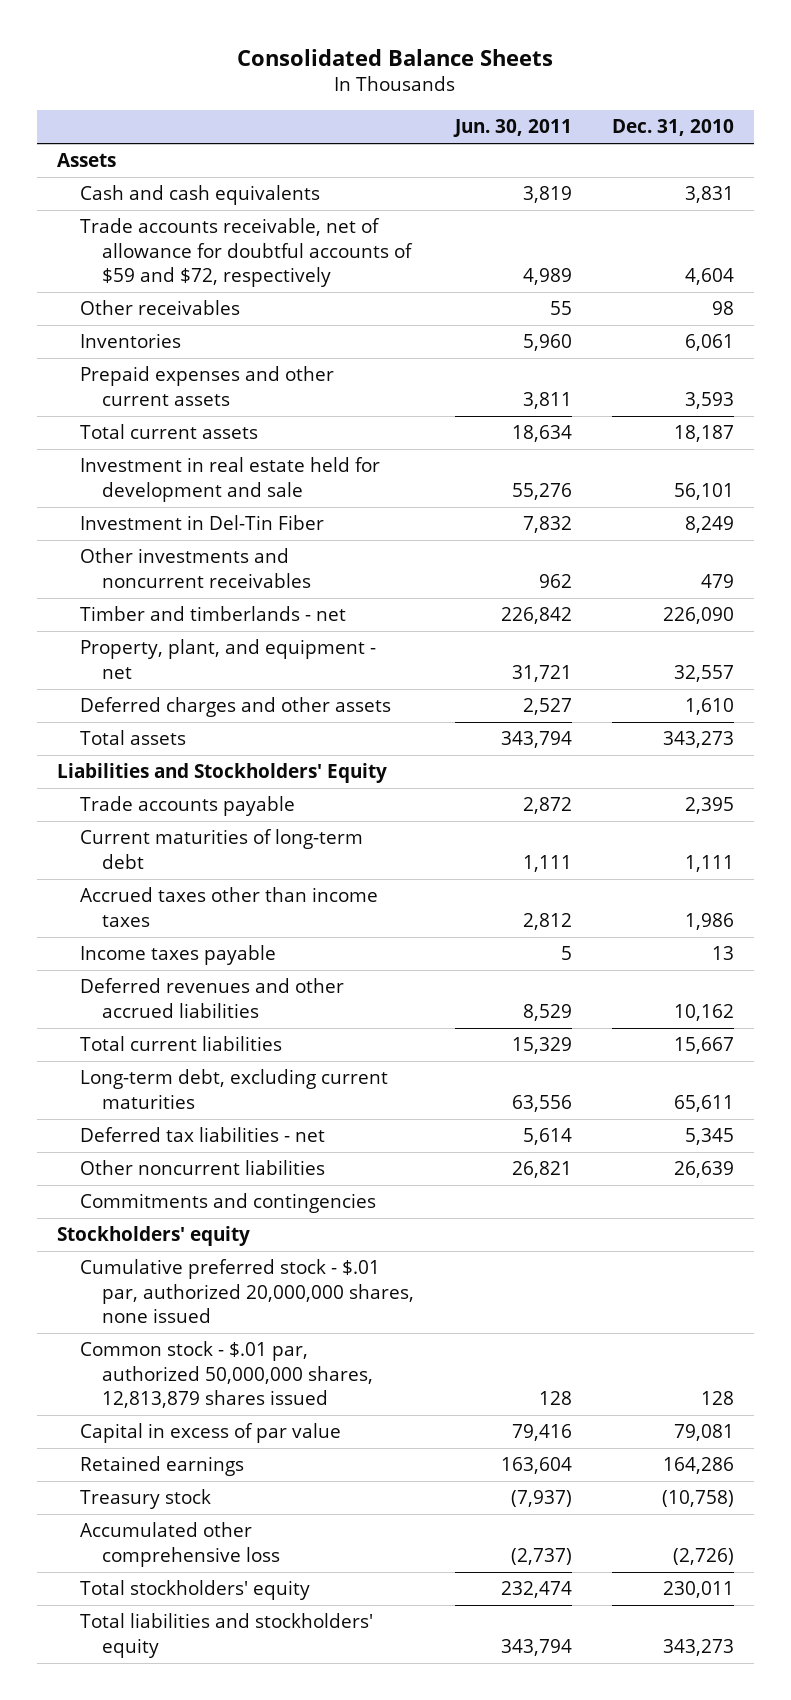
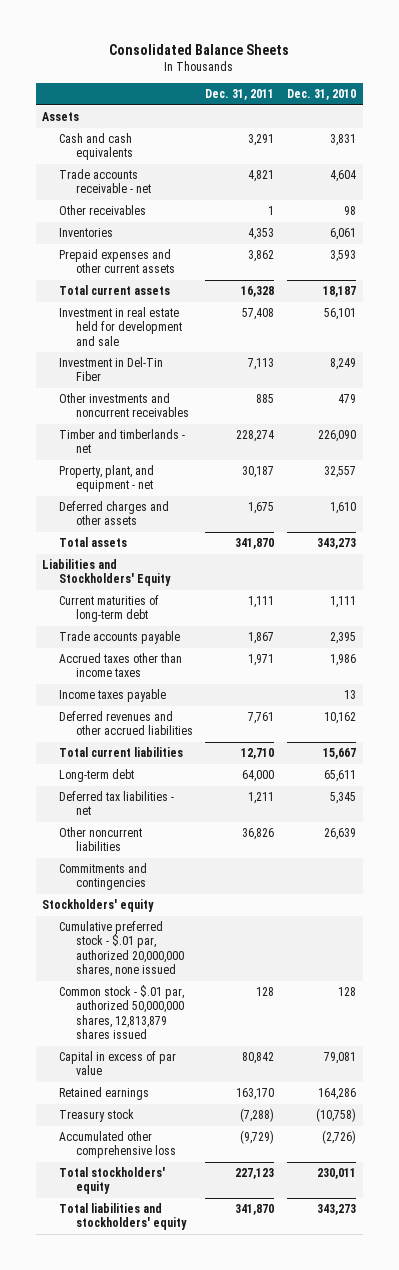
- | Jun. 30, 2011 | Dec. 31, 2010
+ | Dec. 31, 2011 | Dec. 31, 2010
- Trade accounts receivable, net of allowance for doubtful accounts of $59 and $72, respectively | 4,989 | 4,604
+ Trade accounts receivable - net | 4,821 | 4,604
moved down: Trade accounts payable | 1,867 | 2,395
- Long-term debt, excluding current maturities | 63,556 | 65,611
+ Long-term debt | 64,000 | 65,611

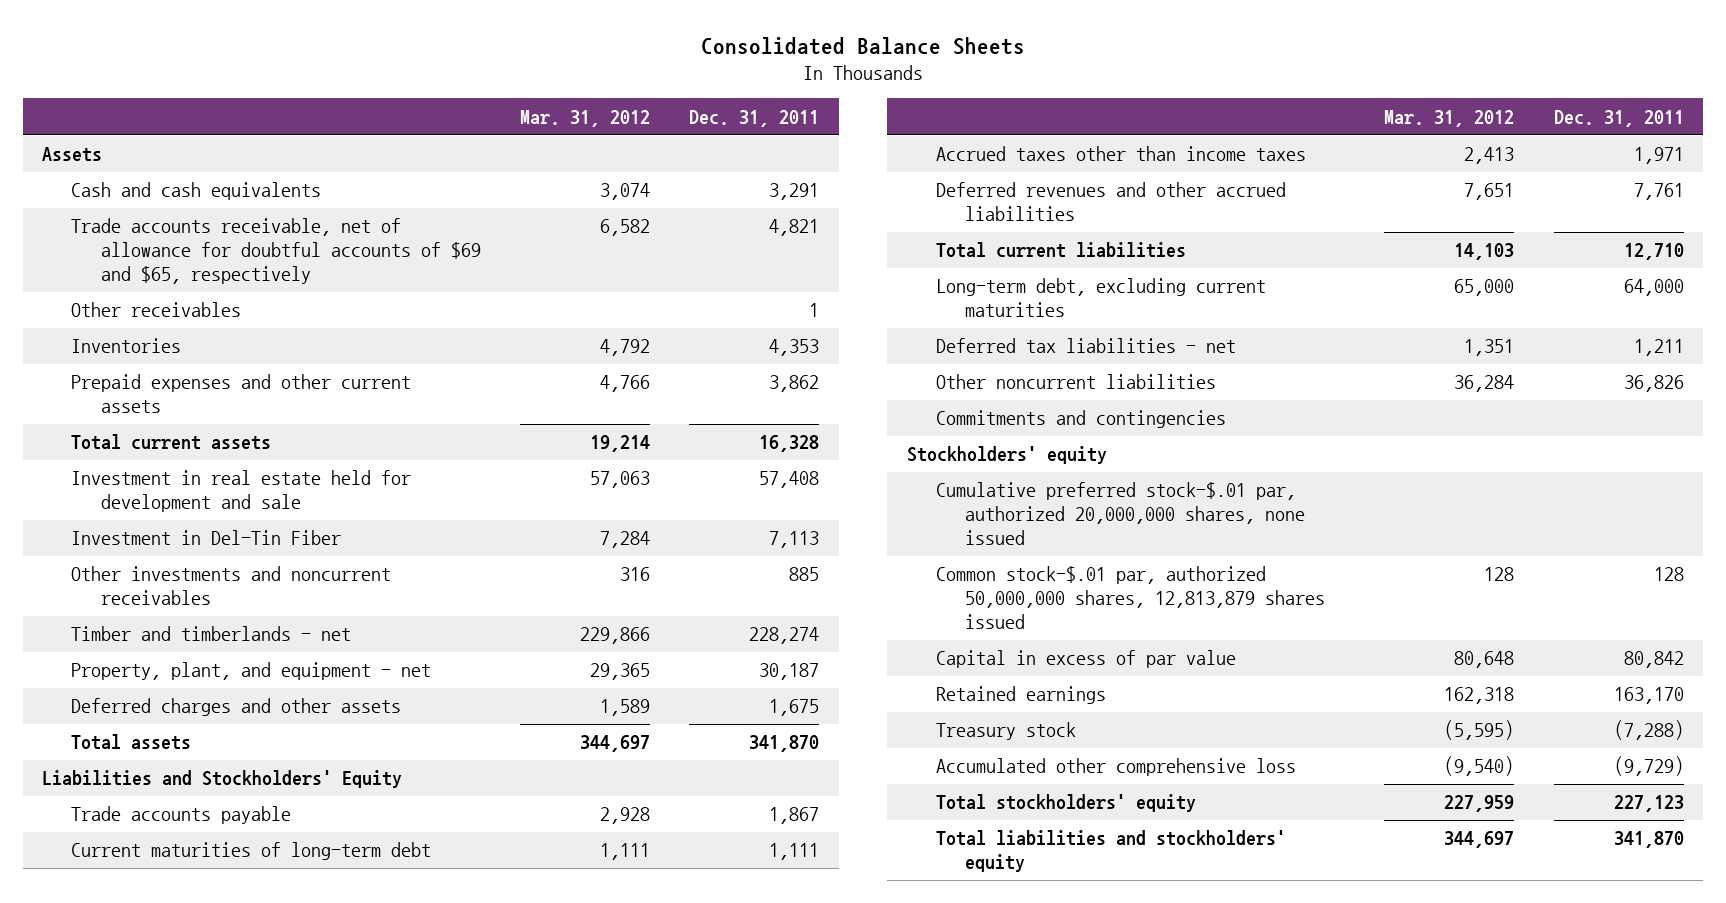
- | Dec. 31, 2011 | Dec. 31, 2010
+ | Mar. 31, 2012 | Dec. 31, 2011
- Trade accounts receivable - net | 4,821 | 4,604
+ Trade accounts receivable, net of allowance for doubtful accounts of $69 and $65, respectively | 6,582 | 4,821
moved down: Current maturities of long-term debt | 1,111 | 1,111
- Income taxes payable | | 13
- Long-term debt | 64,000 | 65,611
+ Long-term debt, excluding current maturities | 65,000 | 64,000
- Cumulative preferred stock - $.01 par, authorized 20,000,000 shares, none issued
- Common stock - $.01 par, authorized 50,000,000 shares, 12,813,879 shares issued | 128 | 128
+ Cumulative preferred stock-$.01 par, authorized 20,000,000 shares, none issued
+ Common stock-$.01 par, authorized 50,000,000 shares, 12,813,879 shares issued | 128 | 128

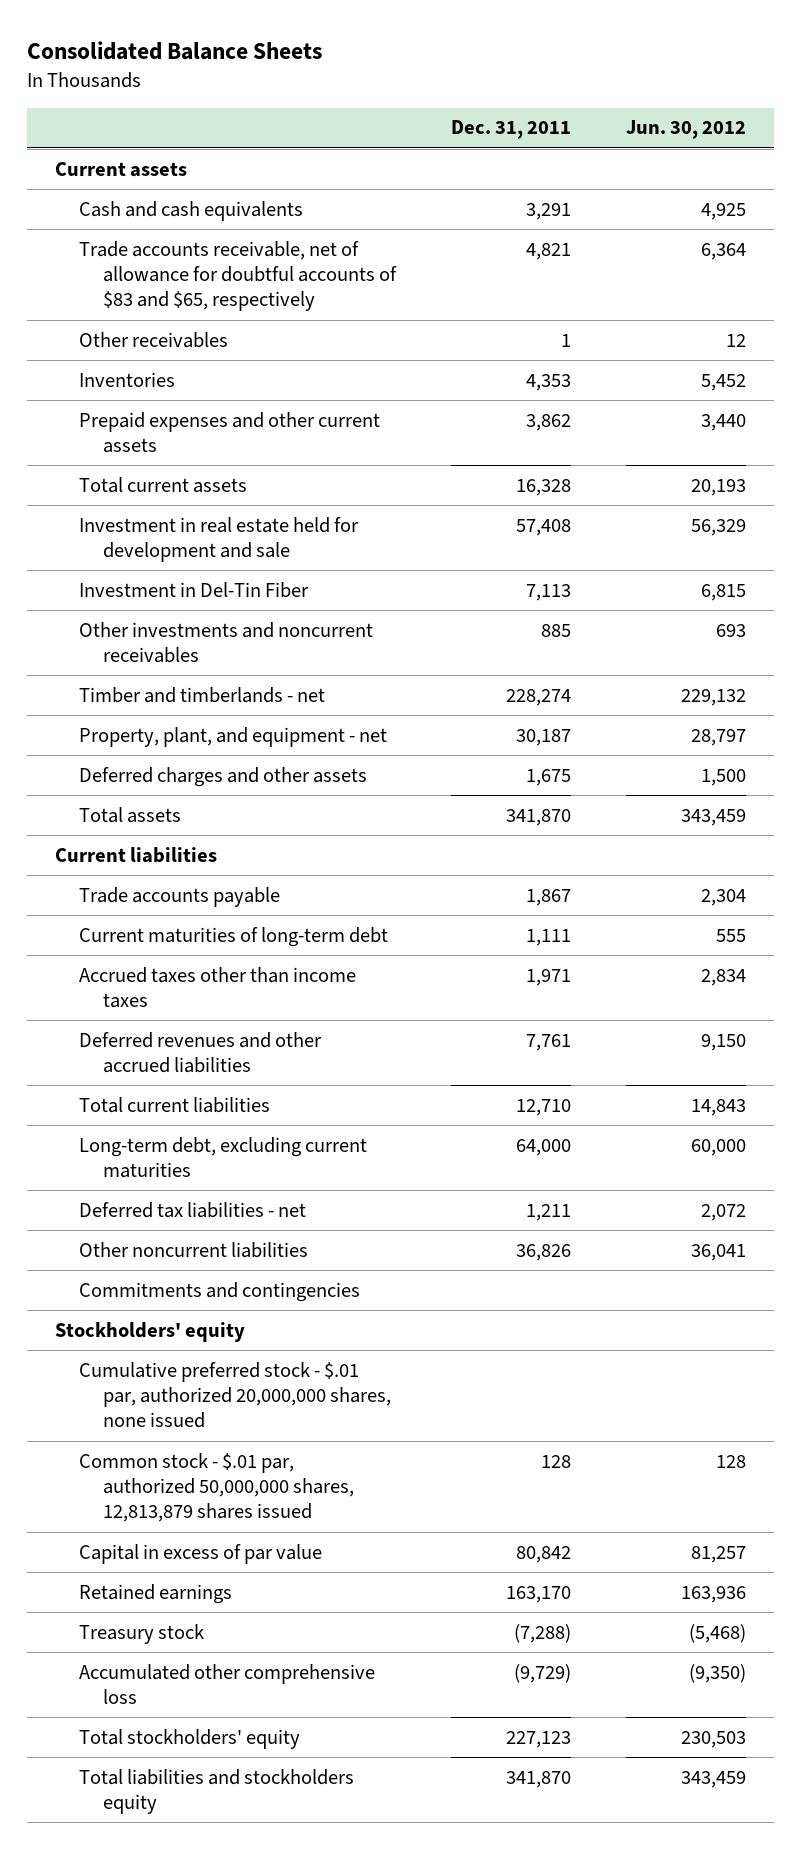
- | Mar. 31, 2012 | Dec. 31, 2011
+ | Dec. 31, 2011 | Jun. 30, 2012
- Assets
+ Current assets
- Trade accounts receivable, net of allowance for doubtful accounts of $69 and $65, respectively | 6,582 | 4,821
+ Trade accounts receivable, net of allowance for doubtful accounts of $83 and $65, respectively | 4,821 | 6,364
- Liabilities and Stockholders' Equity
+ Current liabilities
- Cumulative preferred stock-$.01 par, authorized 20,000,000 shares, none issued
- Common stock-$.01 par, authorized 50,000,000 shares, 12,813,879 shares issued | 128 | 128
+ Cumulative preferred stock - $.01 par, authorized 20,000,000 shares, none issued
+ Common stock - $.01 par, authorized 50,000,000 shares, 12,813,879 shares issued | 128 | 128
- Total liabilities and stockholders' equity | 344,697 | 341,870
+ Total liabilities and stockholders equity | 341,870 | 343,459

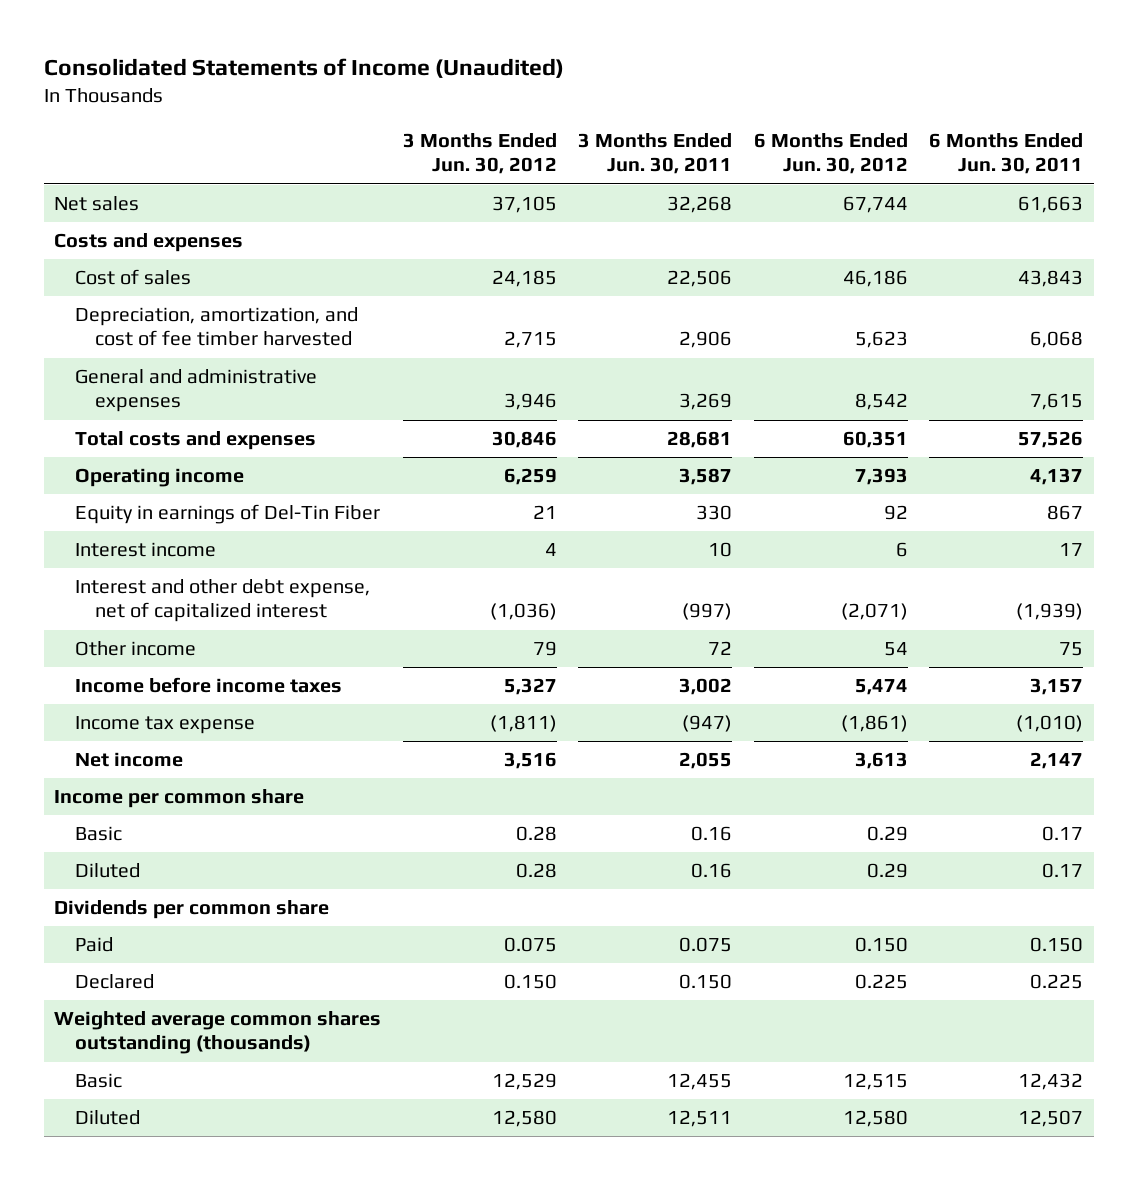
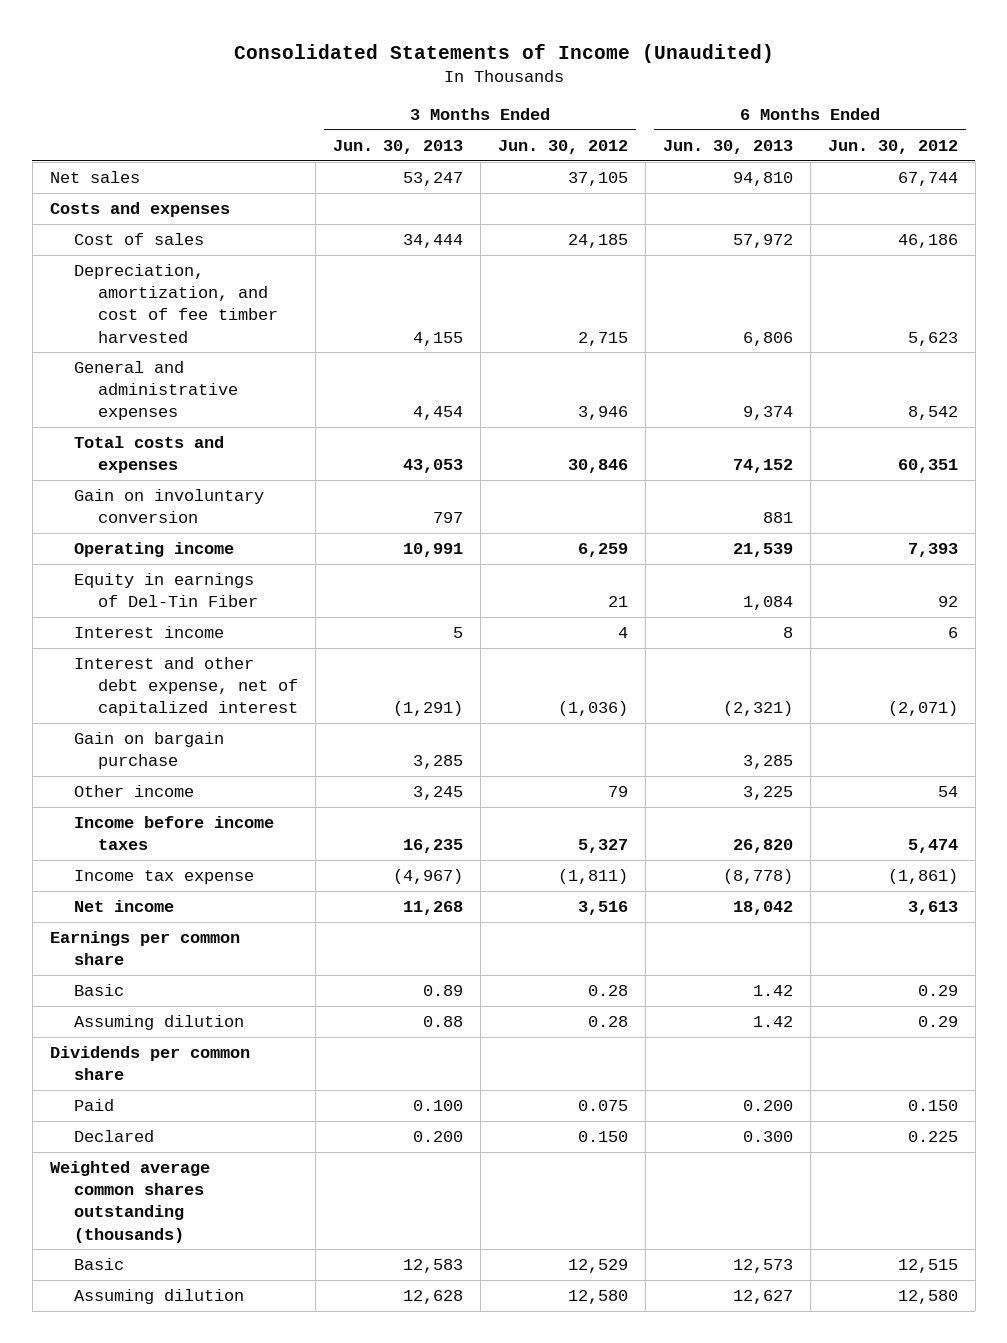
- | 3 Months Ended Jun. 30, 2012 | 3 Months Ended Jun. 30, 2011 | 6 Months Ended Jun. 30, 2012 | 6 Months Ended Jun. 30, 2011
+ | 3 Months Ended Jun. 30, 2013 | 3 Months Ended Jun. 30, 2012 | 6 Months Ended Jun. 30, 2013 | 6 Months Ended Jun. 30, 2012
+ Gain on involuntary conversion | 797 | | 881 |
+ Gain on bargain purchase | 3,285 | | 3,285 |
- Income per common share
+ Earnings per common share
- Diluted | 0.28 | 0.16 | 0.29 | 0.17
+ Assuming dilution | 0.88 | 0.28 | 1.42 | 0.29
- Diluted | 12,580 | 12,511 | 12,580 | 12,507
+ Assuming dilution | 12,628 | 12,580 | 12,627 | 12,580

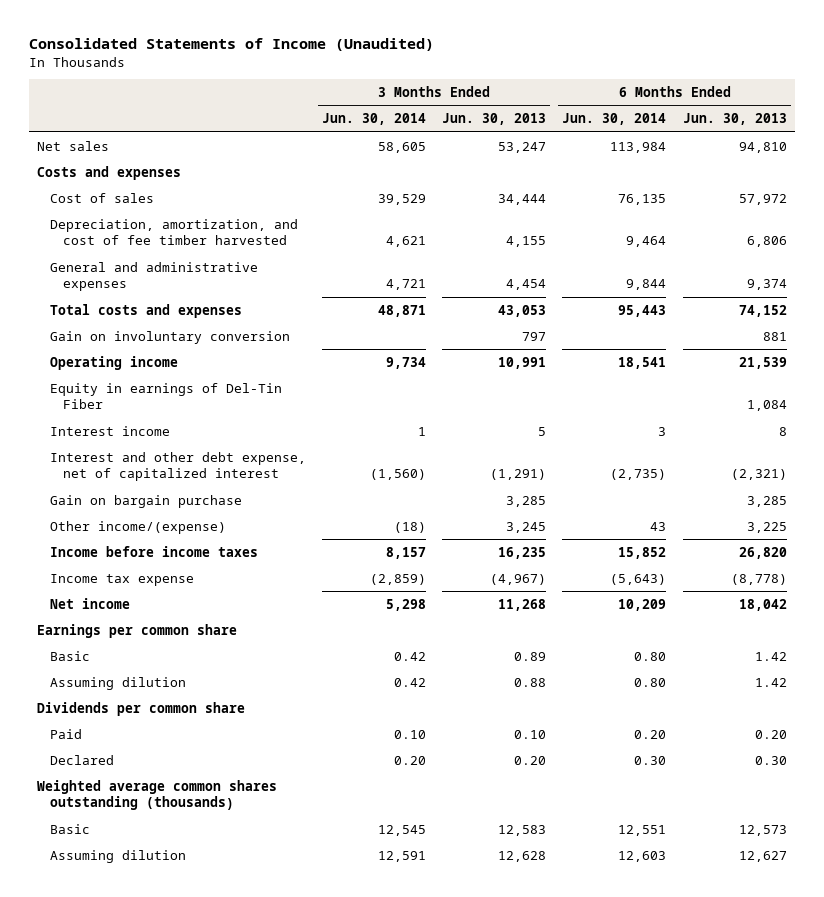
- | 3 Months Ended Jun. 30, 2013 | 3 Months Ended Jun. 30, 2012 | 6 Months Ended Jun. 30, 2013 | 6 Months Ended Jun. 30, 2012
+ | 3 Months Ended Jun. 30, 2014 | 3 Months Ended Jun. 30, 2013 | 6 Months Ended Jun. 30, 2014 | 6 Months Ended Jun. 30, 2013
- Other income | 3,245 | 79 | 3,225 | 54
+ Other income/(expense) | (18) | 3,245 | 43 | 3,225
- Paid | 0.100 | 0.075 | 0.200 | 0.150
- Declared | 0.200 | 0.150 | 0.300 | 0.225
+ Paid | 0.10 | 0.10 | 0.20 | 0.20
+ Declared | 0.20 | 0.20 | 0.30 | 0.30

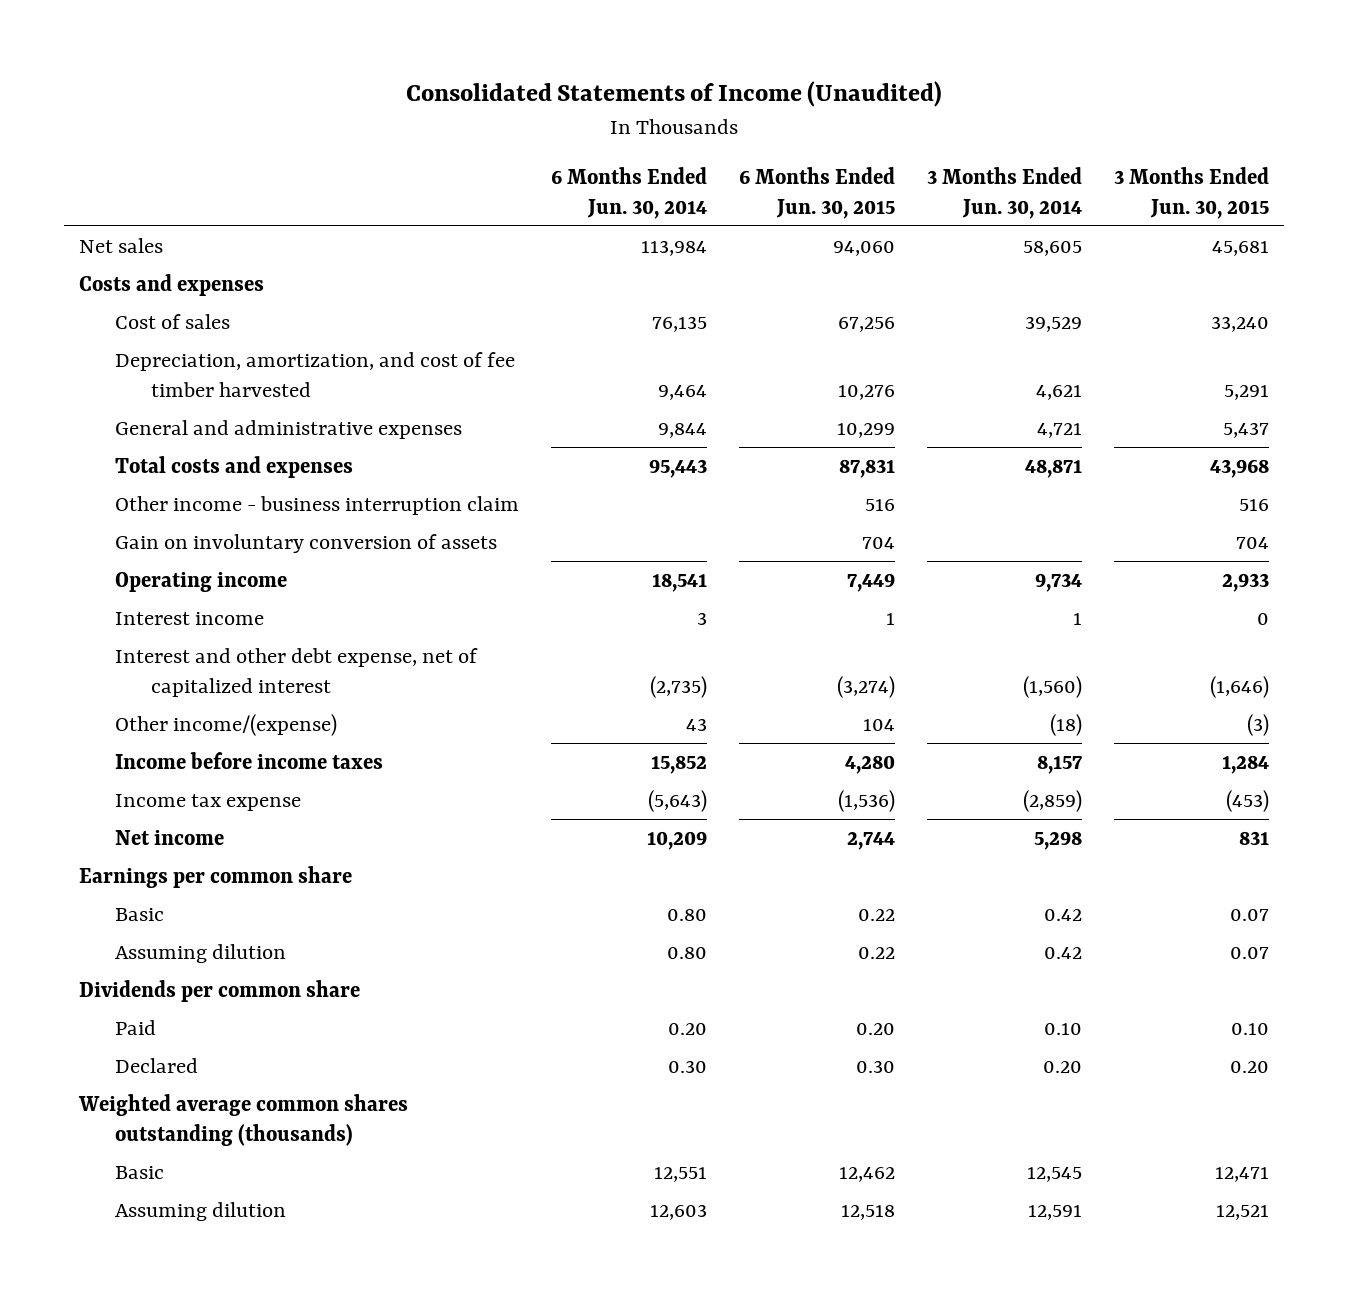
- | 3 Months Ended Jun. 30, 2014 | 3 Months Ended Jun. 30, 2013 | 6 Months Ended Jun. 30, 2014 | 6 Months Ended Jun. 30, 2013
+ | 6 Months Ended Jun. 30, 2014 | 6 Months Ended Jun. 30, 2015 | 3 Months Ended Jun. 30, 2014 | 3 Months Ended Jun. 30, 2015
- Gain on involuntary conversion | | 797 | | 881
+ Other income - business interruption claim | | 516 | | 516
+ Gain on involuntary conversion of assets | | 704 | | 704
- Equity in earnings of Del-Tin Fiber | | | | 1,084
- Gain on bargain purchase | | 3,285 | | 3,285

